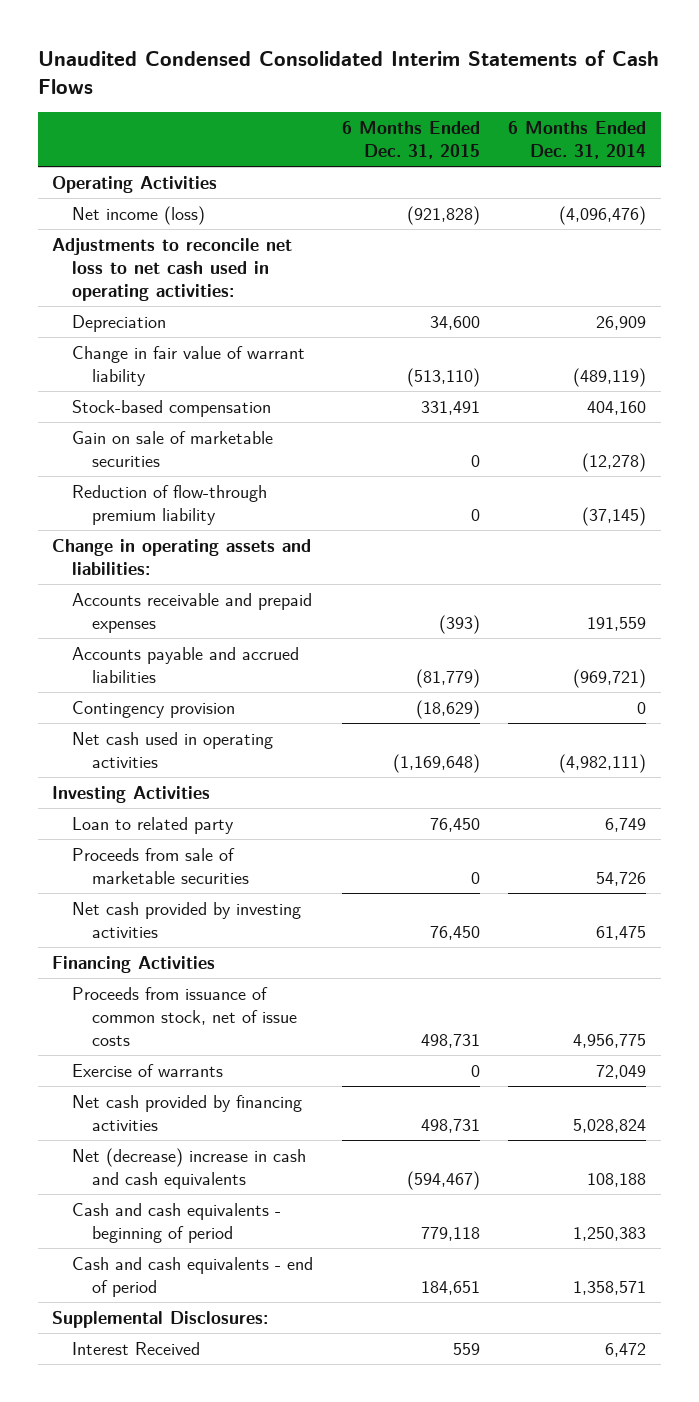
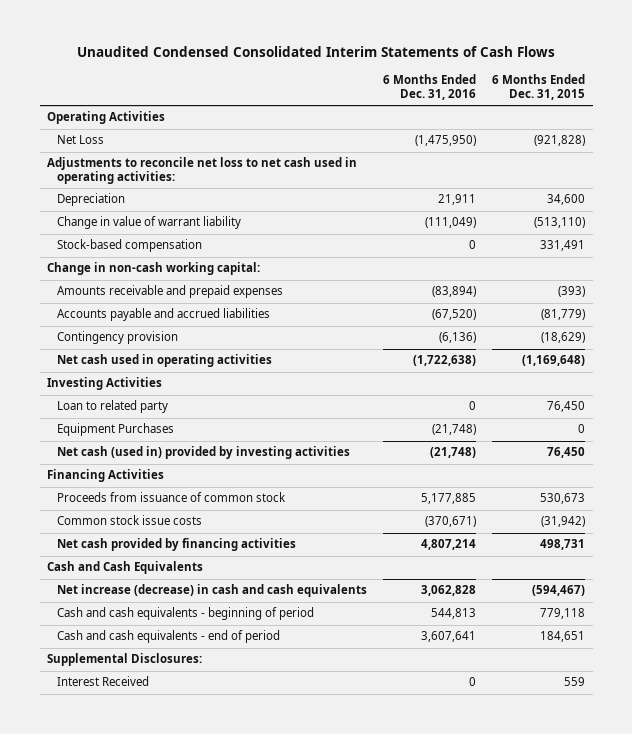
- | 6 Months Ended Dec. 31, 2015 | 6 Months Ended Dec. 31, 2014
+ | 6 Months Ended Dec. 31, 2016 | 6 Months Ended Dec. 31, 2015
- Net income (loss) | (921,828) | (4,096,476)
+ Net Loss | (1,475,950) | (921,828)
- Change in fair value of warrant liability | (513,110) | (489,119)
+ Change in value of warrant liability | (111,049) | (513,110)
- Gain on sale of marketable securities | 0 | (12,278)
- Reduction of flow-through premium liability | 0 | (37,145)
- Change in operating assets and liabilities:
- Accounts receivable and prepaid expenses | (393) | 191,559
+ Change in non-cash working capital:
+ Amounts receivable and prepaid expenses | (83,894) | (393)
- Proceeds from sale of marketable securities | 0 | 54,726
- Net cash provided by investing activities | 76,450 | 61,475
+ Equipment Purchases | (21,748) | 0
+ Net cash (used in) provided by investing activities | (21,748) | 76,450
- Proceeds from issuance of common stock, net of issue costs | 498,731 | 4,956,775
- Exercise of warrants | 0 | 72,049
+ Proceeds from issuance of common stock | 5,177,885 | 530,673
+ Common stock issue costs | (370,671) | (31,942)
- Net (decrease) increase in cash and cash equivalents | (594,467) | 108,188
+ Cash and Cash Equivalents
+ Net increase (decrease) in cash and cash equivalents | 3,062,828 | (594,467)

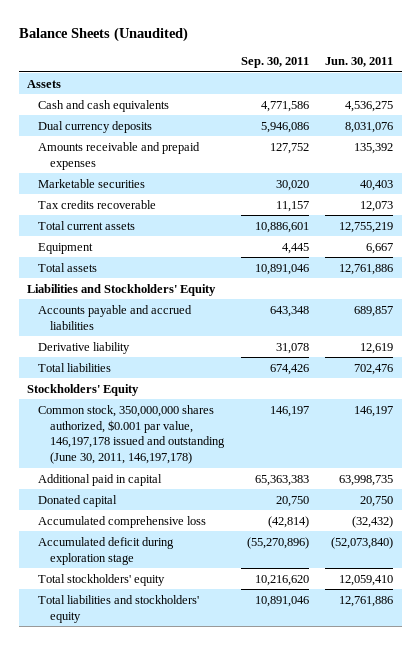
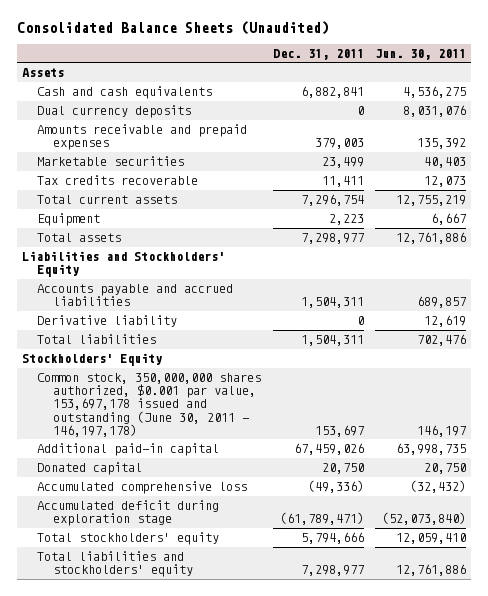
- Balance Sheets (Unaudited)
+ Consolidated Balance Sheets (Unaudited)
- | Sep. 30, 2011 | Jun. 30, 2011
+ | Dec. 31, 2011 | Jun. 30, 2011
- Common stock, 350,000,000 shares authorized, $0.001 par value, 146,197,178 issued and outstanding (June 30, 2011, 146,197,178) | 146,197 | 146,197
- Additional paid in capital | 65,363,383 | 63,998,735
+ Common stock, 350,000,000 shares authorized, $0.001 par value, 153,697,178 issued and outstanding (June 30, 2011 - 146,197,178) | 153,697 | 146,197
+ Additional paid-in capital | 67,459,026 | 63,998,735

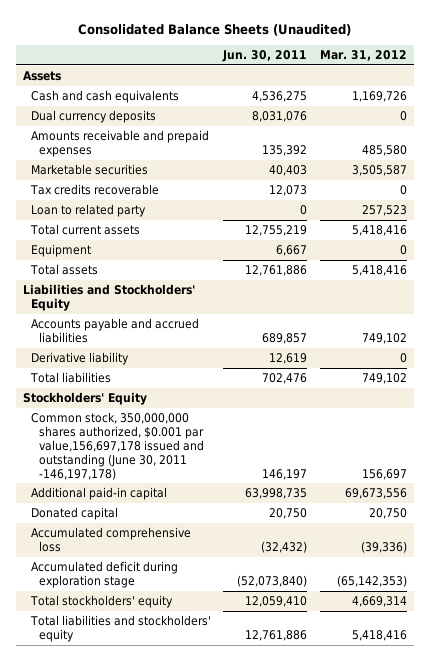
- | Dec. 31, 2011 | Jun. 30, 2011
+ | Jun. 30, 2011 | Mar. 31, 2012
+ Loan to related party | 0 | 257,523
- Common stock, 350,000,000 shares authorized, $0.001 par value, 153,697,178 issued and outstanding (June 30, 2011 - 146,197,178) | 153,697 | 146,197
+ Common stock, 350,000,000 shares authorized, $0.001 par value,156,697,178 issued and outstanding (June 30, 2011 -146,197,178) | 146,197 | 156,697

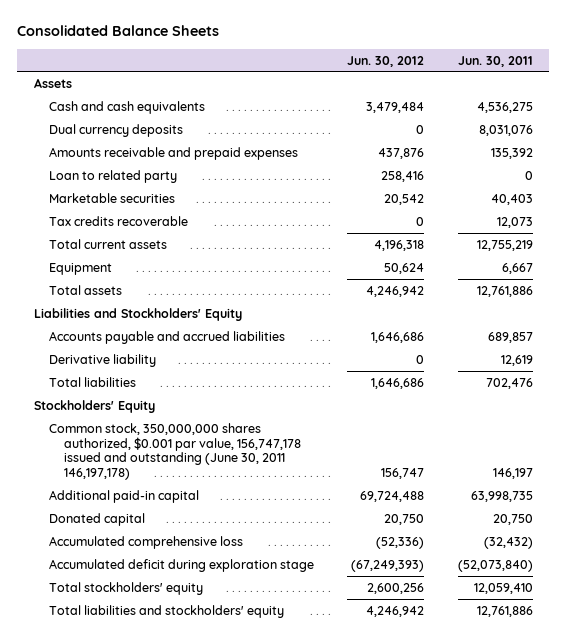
- Consolidated Balance Sheets (Unaudited)
+ Consolidated Balance Sheets
- | Jun. 30, 2011 | Mar. 31, 2012
+ | Jun. 30, 2012 | Jun. 30, 2011
moved up: Loan to related party | 258,416 | 0
- Common stock, 350,000,000 shares authorized, $0.001 par value,156,697,178 issued and outstanding (June 30, 2011 -146,197,178) | 146,197 | 156,697
+ Common stock, 350,000,000 shares authorized, $0.001 par value, 156,747,178 issued and outstanding (June 30, 2011 146,197,178) | 156,747 | 146,197

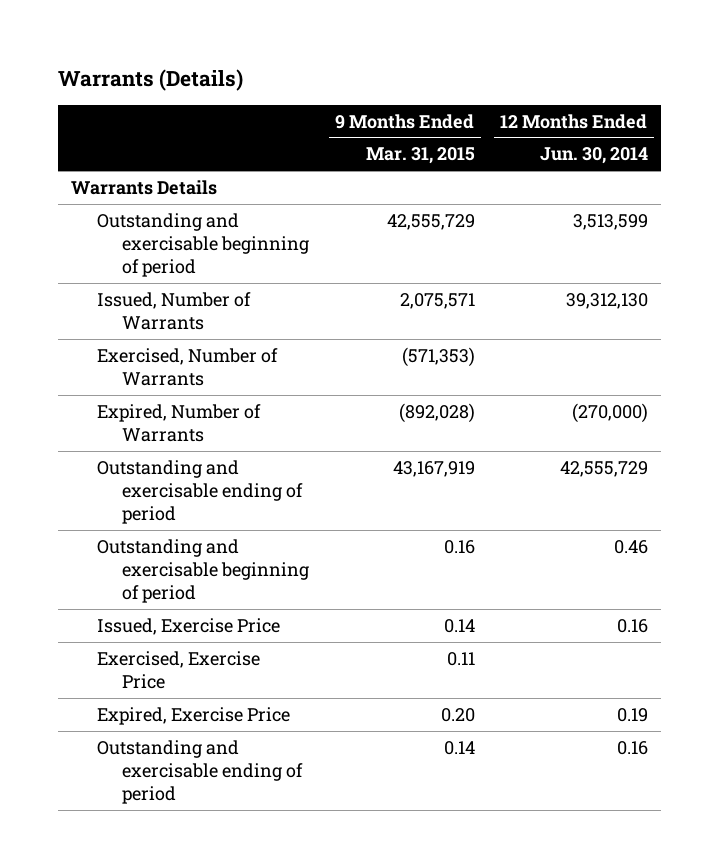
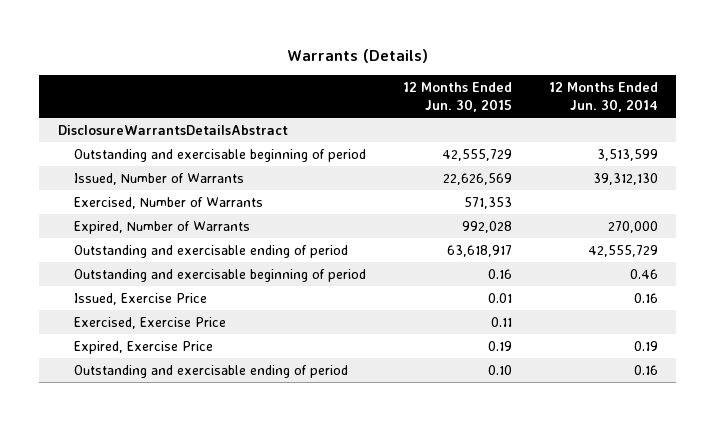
- | 9 Months Ended Mar. 31, 2015 | 12 Months Ended Jun. 30, 2014
+ | 12 Months Ended Jun. 30, 2015 | 12 Months Ended Jun. 30, 2014
- Warrants Details
+ DisclosureWarrantsDetailsAbstract
- Expired, Number of Warrants | (892,028) | (270,000)
+ Expired, Number of Warrants | 992,028 | 270,000

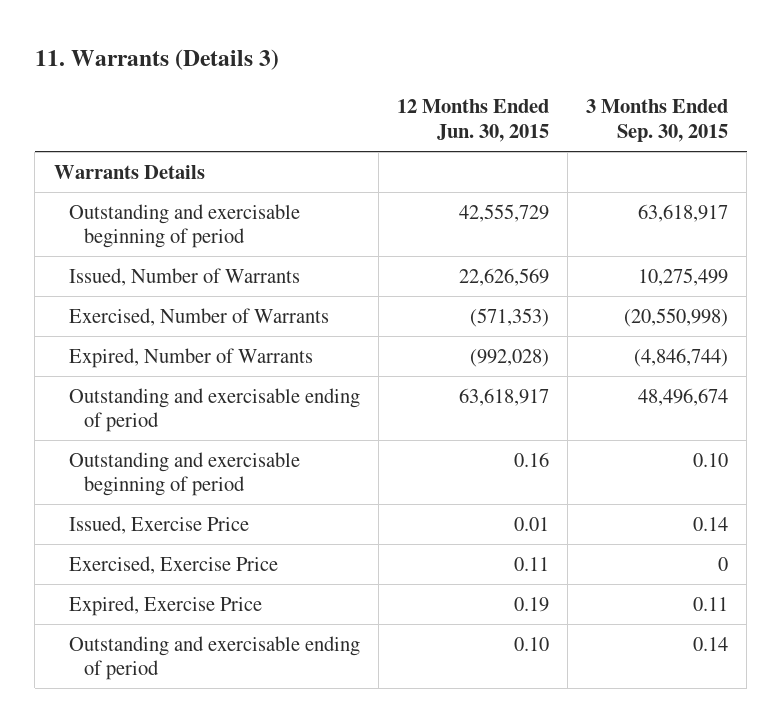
- Warrants (Details)
+ 11. Warrants (Details 3)
- | 12 Months Ended Jun. 30, 2015 | 12 Months Ended Jun. 30, 2014
+ | 12 Months Ended Jun. 30, 2015 | 3 Months Ended Sep. 30, 2015
- DisclosureWarrantsDetailsAbstract
+ Warrants Details
- Exercised, Number of Warrants | 571,353 |
- Expired, Number of Warrants | 992,028 | 270,000
+ Exercised, Number of Warrants | (571,353) | (20,550,998)
+ Expired, Number of Warrants | (992,028) | (4,846,744)

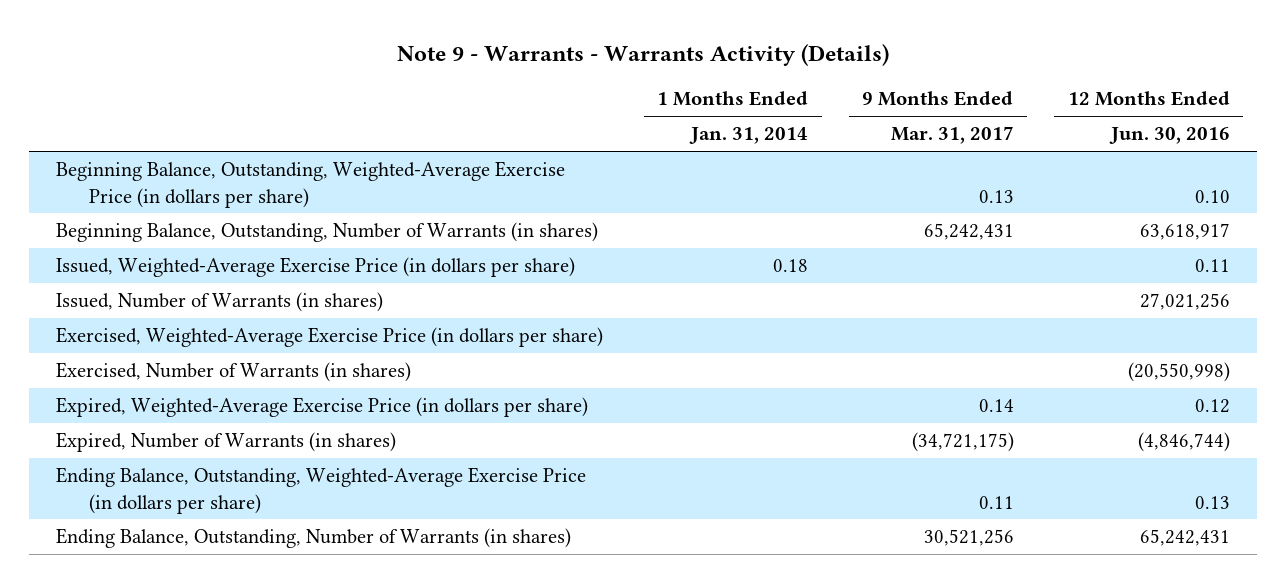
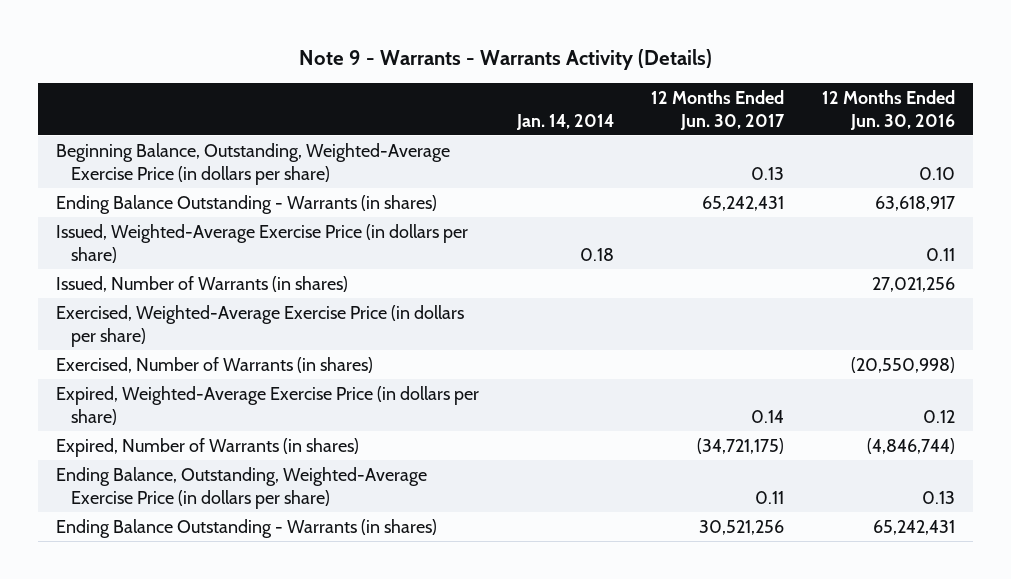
- | 1 Months Ended Jan. 31, 2014 | 9 Months Ended Mar. 31, 2017 | 12 Months Ended Jun. 30, 2016
+ | Jan. 14, 2014 | 12 Months Ended Jun. 30, 2017 | 12 Months Ended Jun. 30, 2016
- Beginning Balance, Outstanding, Number of Warrants (in shares) | | 65,242,431 | 63,618,917
+ Ending Balance Outstanding - Warrants (in shares) | | 65,242,431 | 63,618,917
- Ending Balance, Outstanding, Number of Warrants (in shares) | | 30,521,256 | 65,242,431
+ Ending Balance Outstanding - Warrants (in shares) | | 30,521,256 | 65,242,431

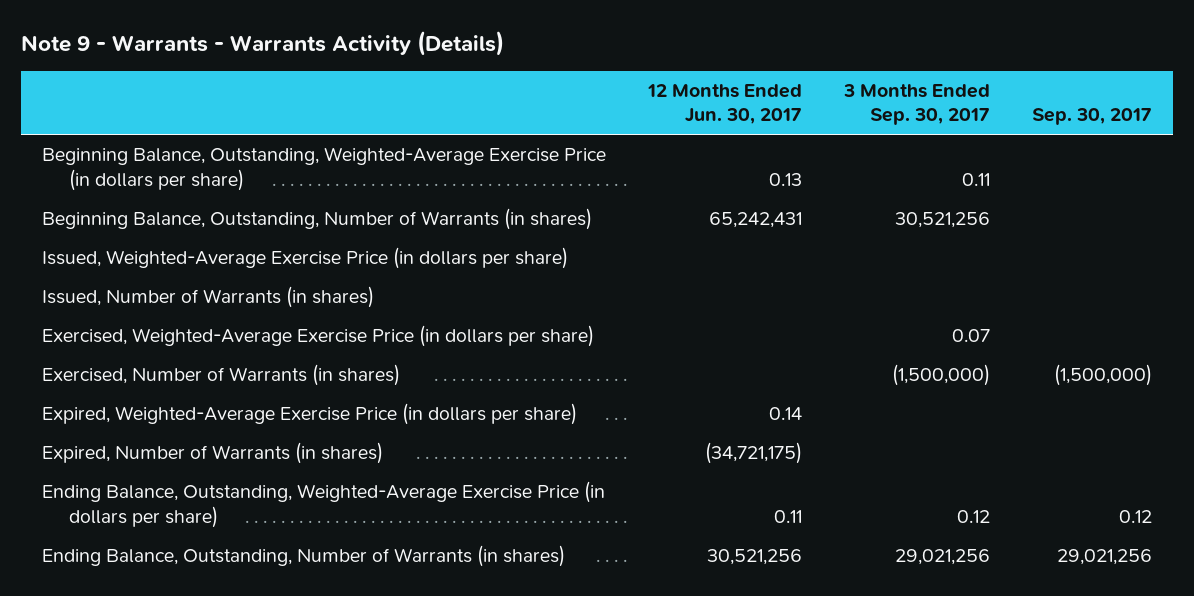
- | Jan. 14, 2014 | 12 Months Ended Jun. 30, 2017 | 12 Months Ended Jun. 30, 2016
+ | 12 Months Ended Jun. 30, 2017 | 3 Months Ended Sep. 30, 2017 | Sep. 30, 2017
- Ending Balance Outstanding - Warrants (in shares) | | 65,242,431 | 63,618,917
+ Beginning Balance, Outstanding, Number of Warrants (in shares) | 65,242,431 | 30,521,256 |
- Ending Balance Outstanding - Warrants (in shares) | | 30,521,256 | 65,242,431
+ Ending Balance, Outstanding, Number of Warrants (in shares) | 30,521,256 | 29,021,256 | 29,021,256

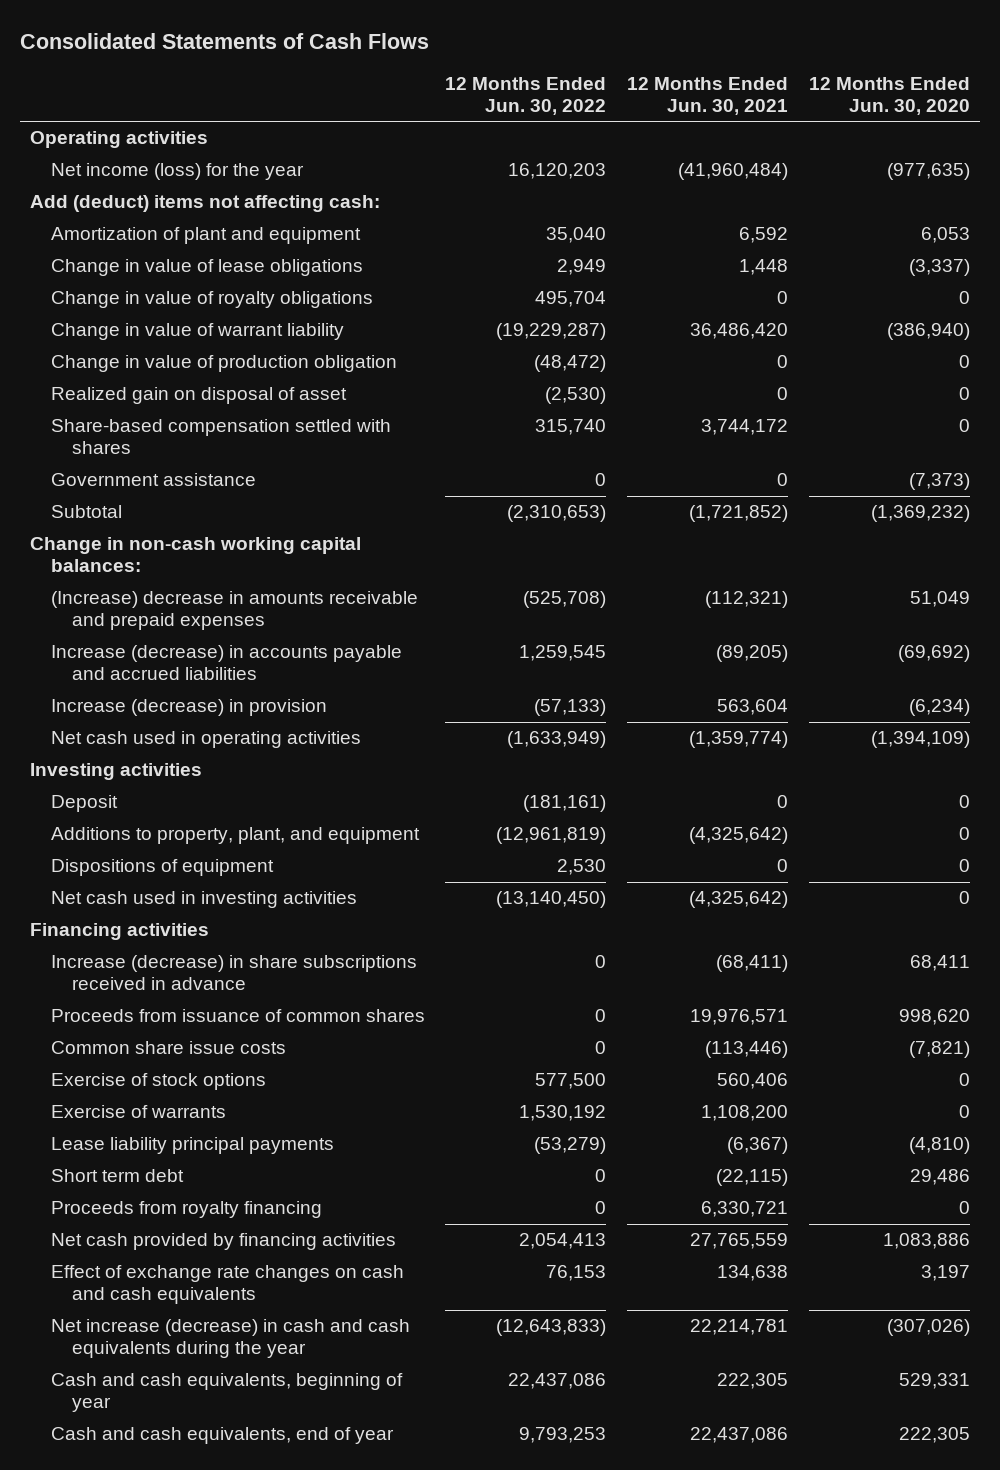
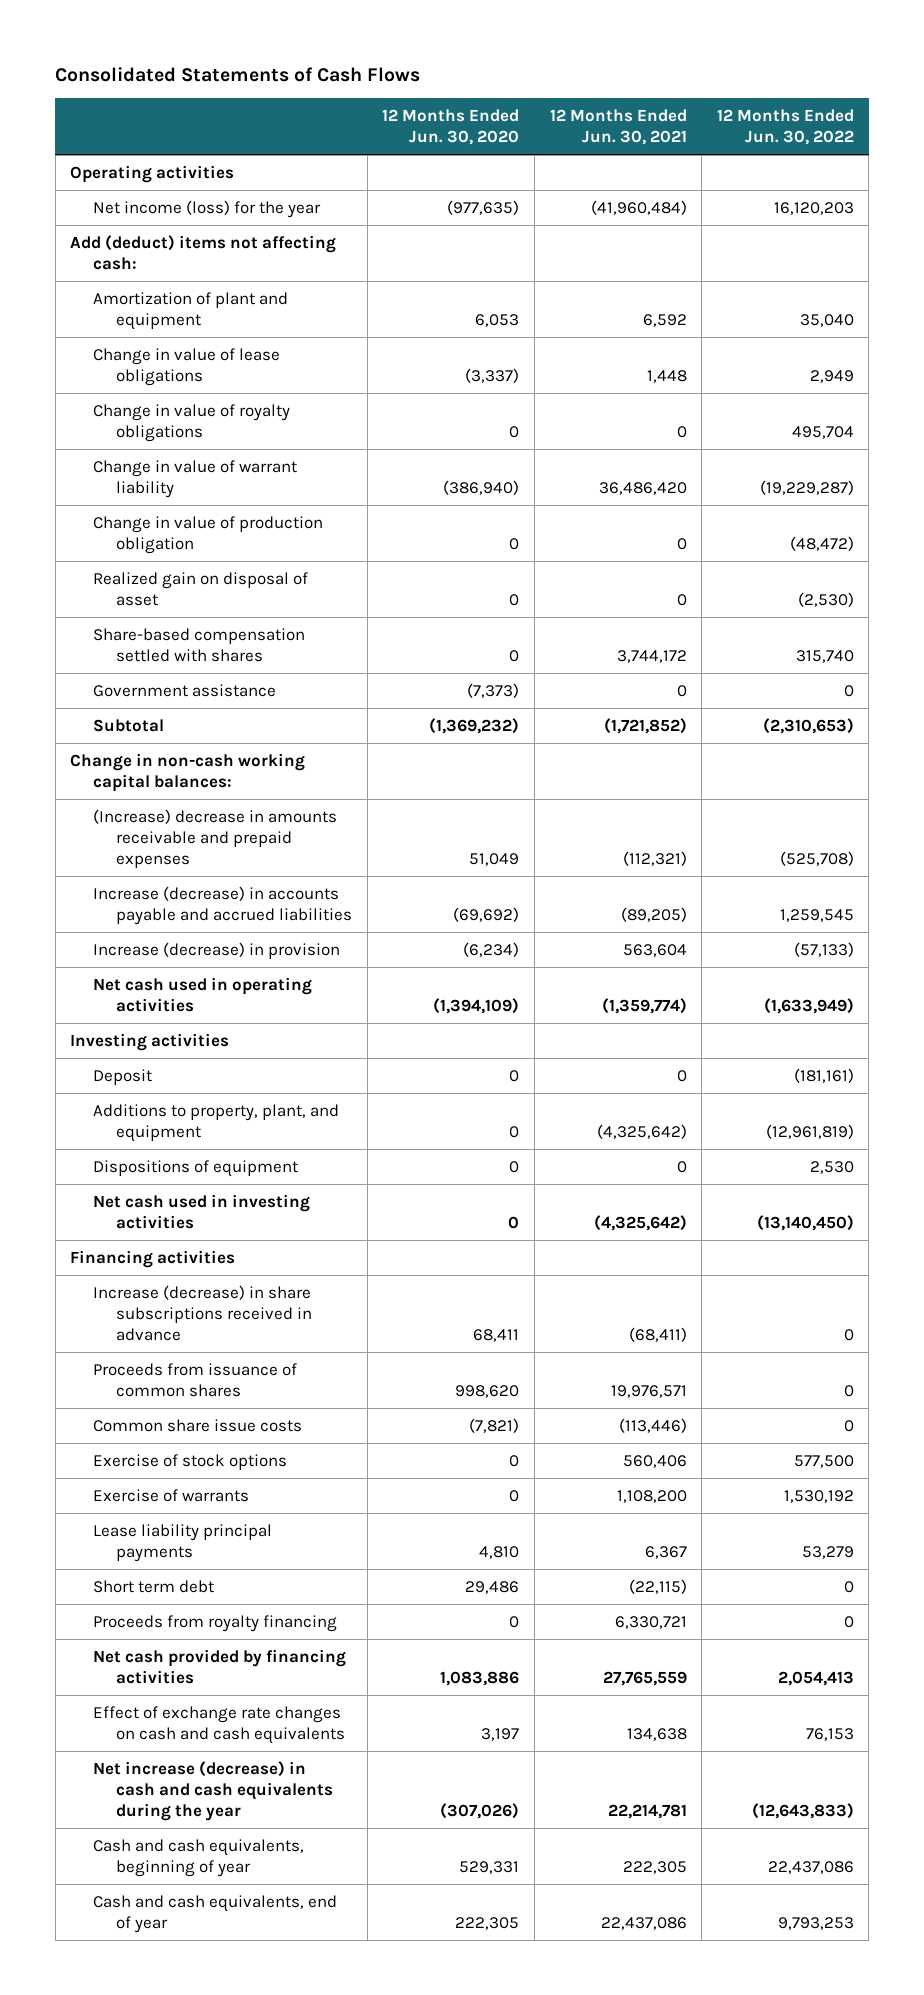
- | 12 Months Ended Jun. 30, 2022 | 12 Months Ended Jun. 30, 2021 | 12 Months Ended Jun. 30, 2020
+ | 12 Months Ended Jun. 30, 2020 | 12 Months Ended Jun. 30, 2021 | 12 Months Ended Jun. 30, 2022
- Lease liability principal payments | (53,279) | (6,367) | (4,810)
+ Lease liability principal payments | 4,810 | 6,367 | 53,279

